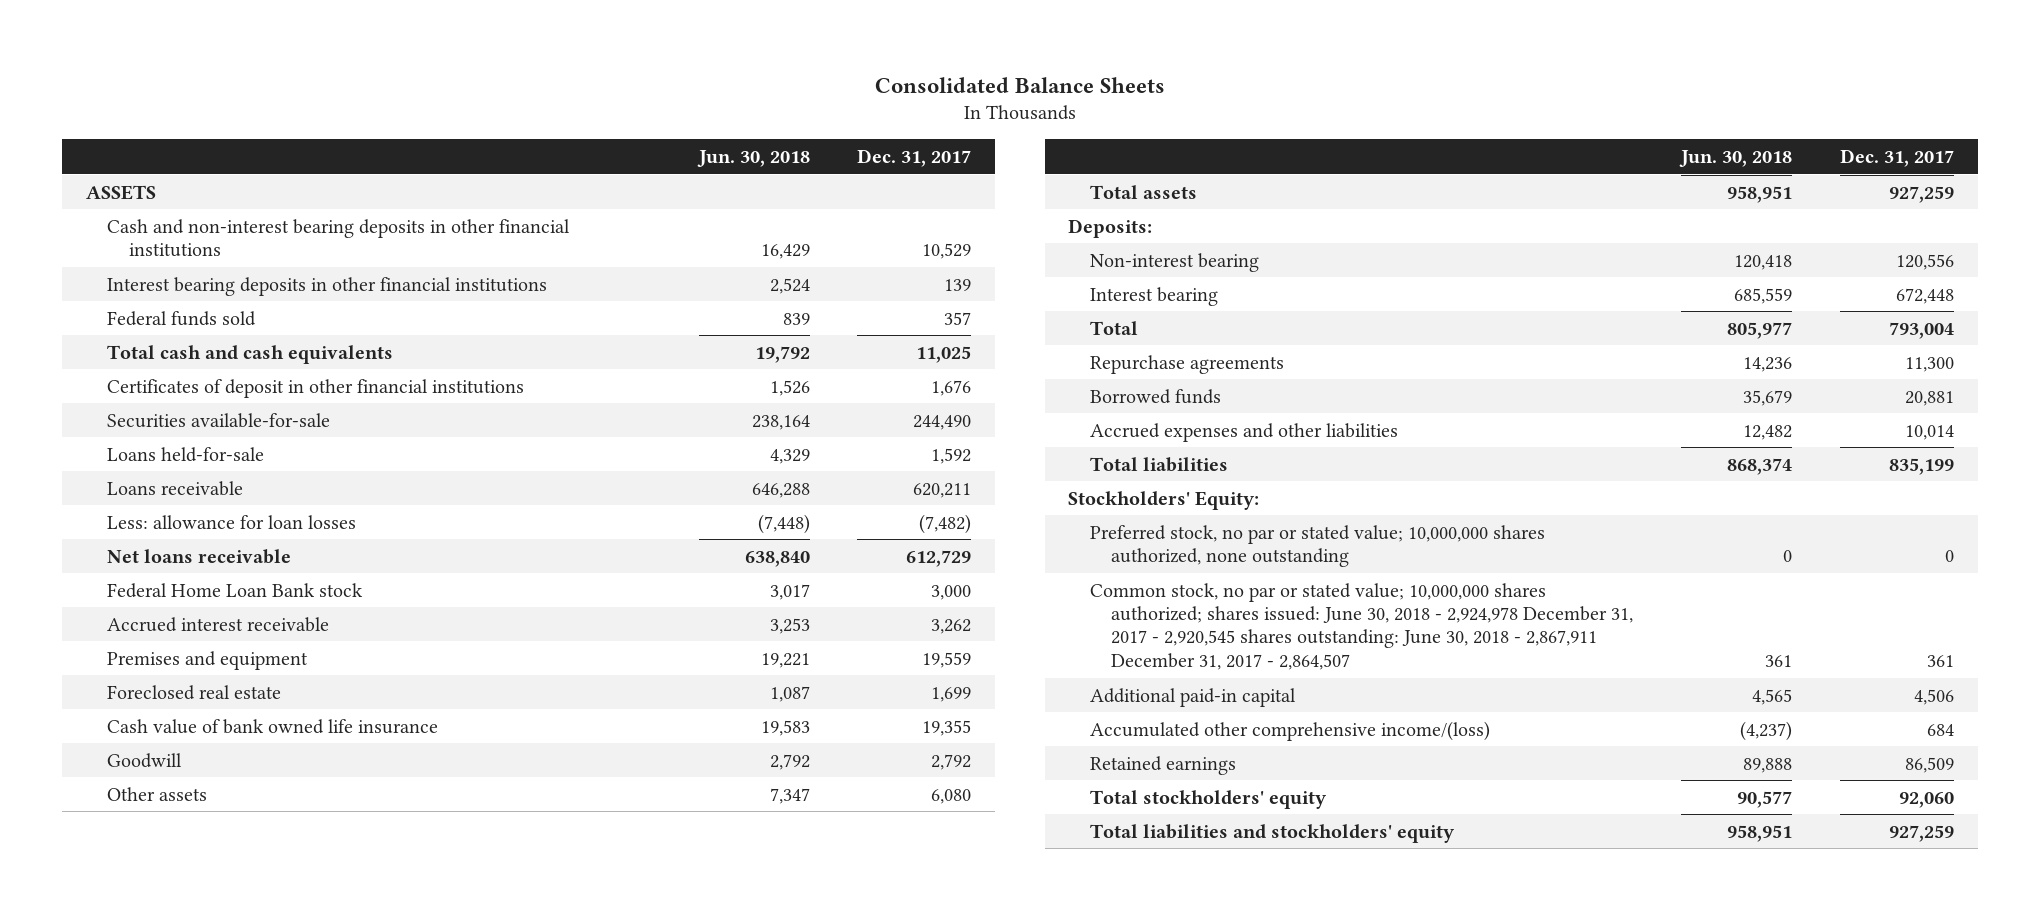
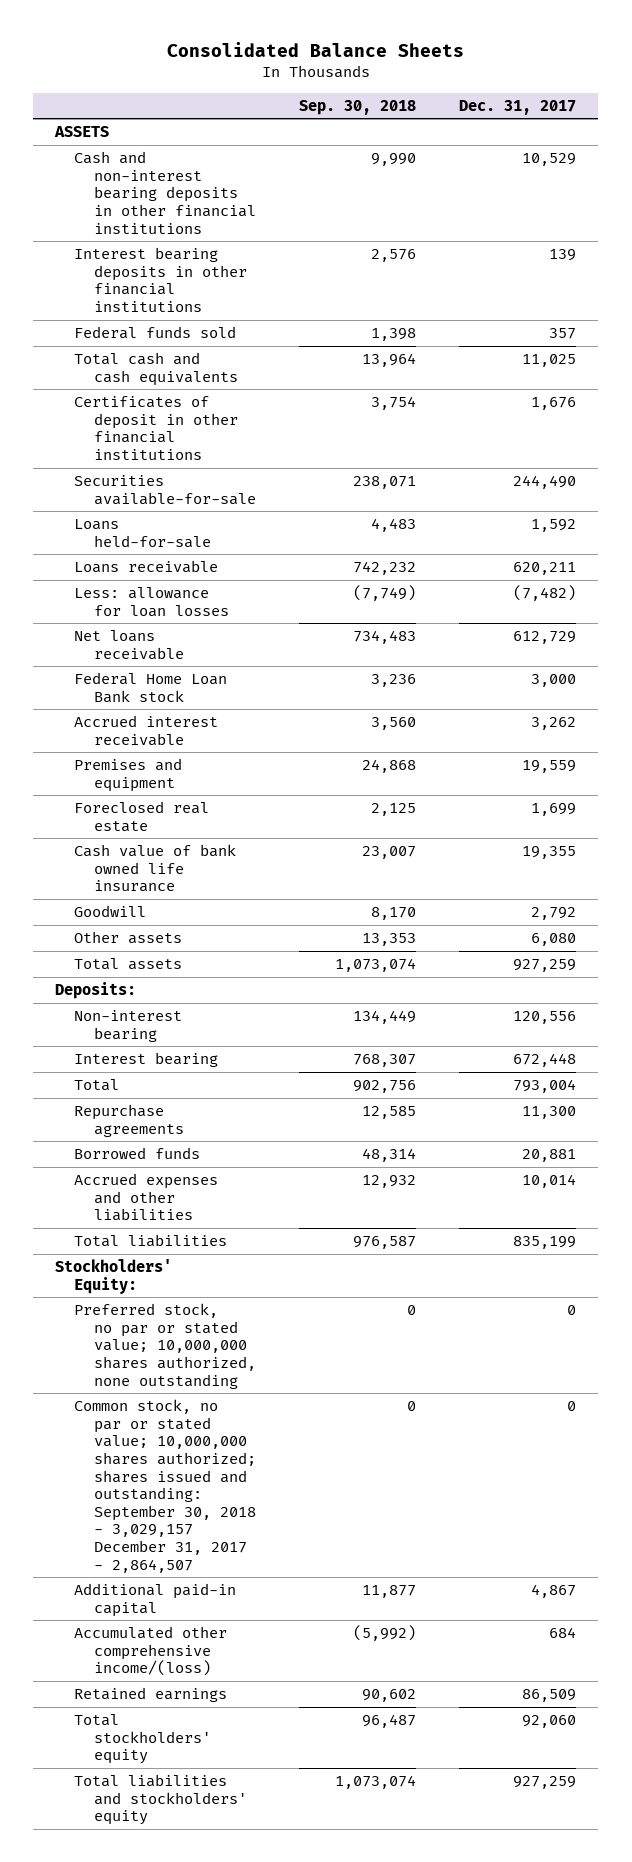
- | Jun. 30, 2018 | Dec. 31, 2017
+ | Sep. 30, 2018 | Dec. 31, 2017
- Common stock, no par or stated value; 10,000,000 shares authorized; shares issued: June 30, 2018 - 2,924,978 December 31, 2017 - 2,920,545 shares outstanding: June 30, 2018 - 2,867,911 December 31, 2017 - 2,864,507 | 361 | 361
- Additional paid-in capital | 4,565 | 4,506
+ Common stock, no par or stated value; 10,000,000 shares authorized; shares issued and outstanding: September 30, 2018 - 3,029,157 December 31, 2017 - 2,864,507 | 0 | 0
+ Additional paid-in capital | 11,877 | 4,867

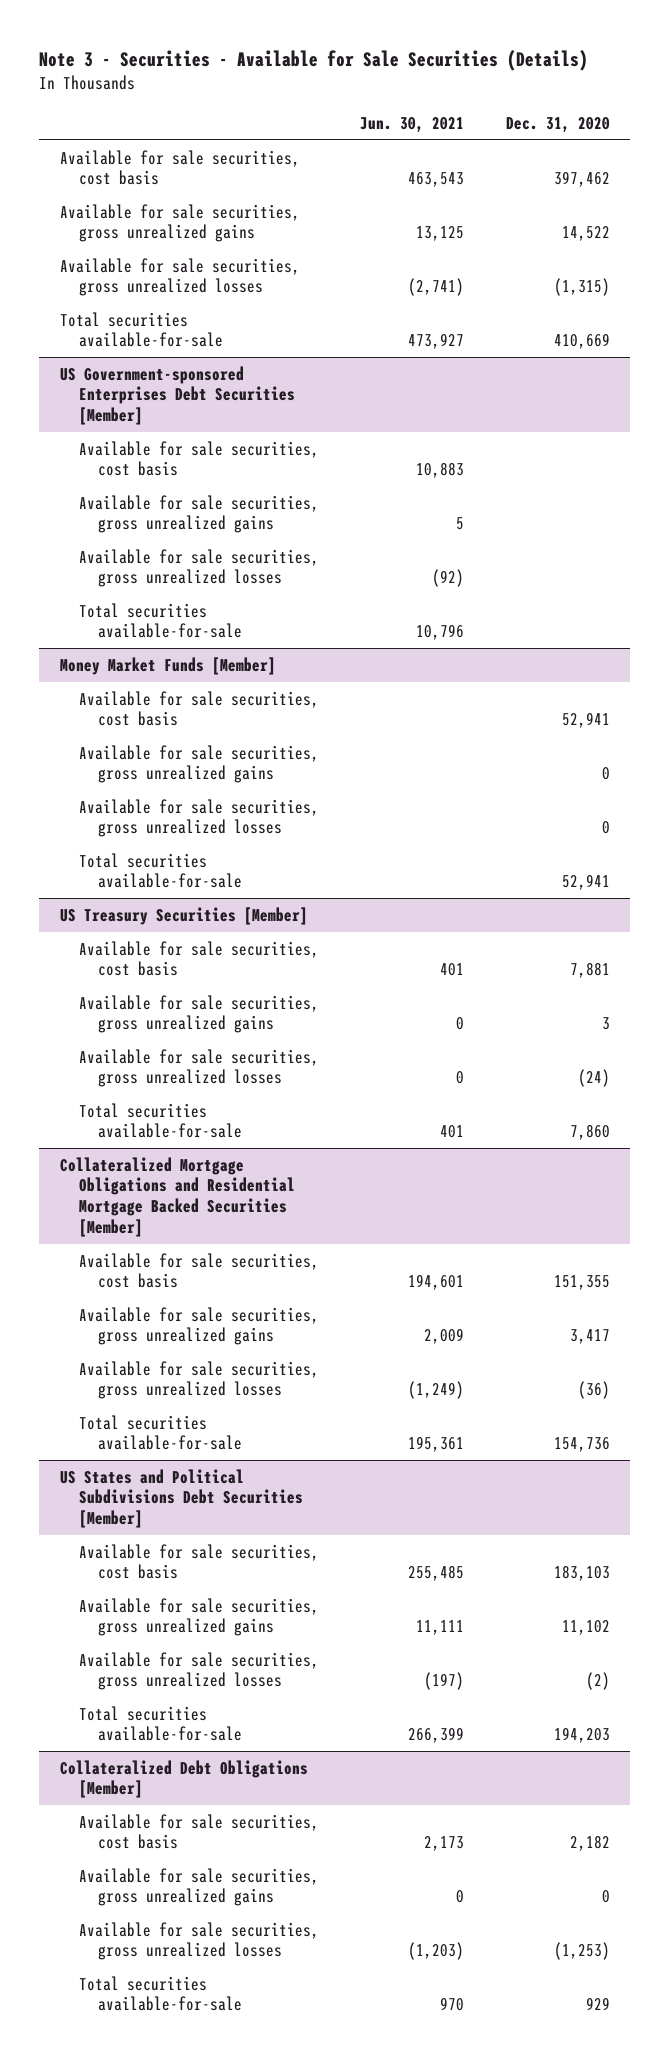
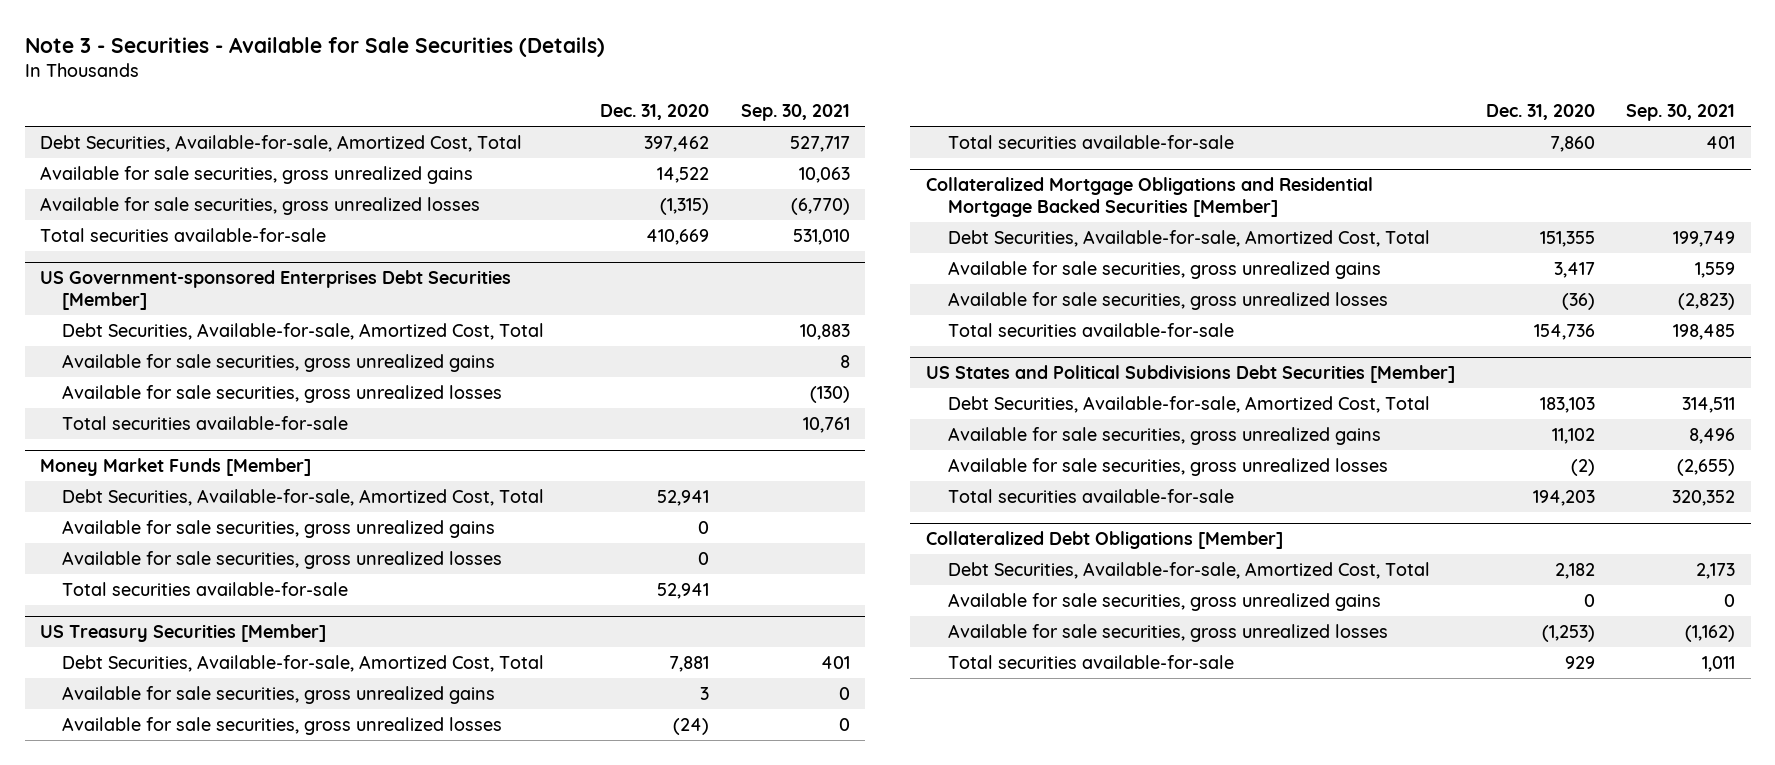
- | Jun. 30, 2021 | Dec. 31, 2020
+ | Dec. 31, 2020 | Sep. 30, 2021
- Available for sale securities, cost basis | 463,543 | 397,462
+ Debt Securities, Available-for-sale, Amortized Cost, Total | 397,462 | 527,717
@ US Government-sponsored Enterprises Debt Securities [Member]
- Available for sale securities, cost basis | 10,883 |
+ Debt Securities, Available-for-sale, Amortized Cost, Total | | 10,883
@ Money Market Funds [Member]
- Available for sale securities, cost basis | | 52,941
+ Debt Securities, Available-for-sale, Amortized Cost, Total | 52,941 |
@ US Treasury Securities [Member]
- Available for sale securities, cost basis | 401 | 7,881
+ Debt Securities, Available-for-sale, Amortized Cost, Total | 7,881 | 401
@ Collateralized Mortgage Obligations and Residential Mortgage Backed Securities [Member]
- Available for sale securities, cost basis | 194,601 | 151,355
+ Debt Securities, Available-for-sale, Amortized Cost, Total | 151,355 | 199,749
@ US States and Political Subdivisions Debt Securities [Member]
- Available for sale securities, cost basis | 255,485 | 183,103
+ Debt Securities, Available-for-sale, Amortized Cost, Total | 183,103 | 314,511
@ Collateralized Debt Obligations [Member]
- Available for sale securities, cost basis | 2,173 | 2,182
+ Debt Securities, Available-for-sale, Amortized Cost, Total | 2,182 | 2,173

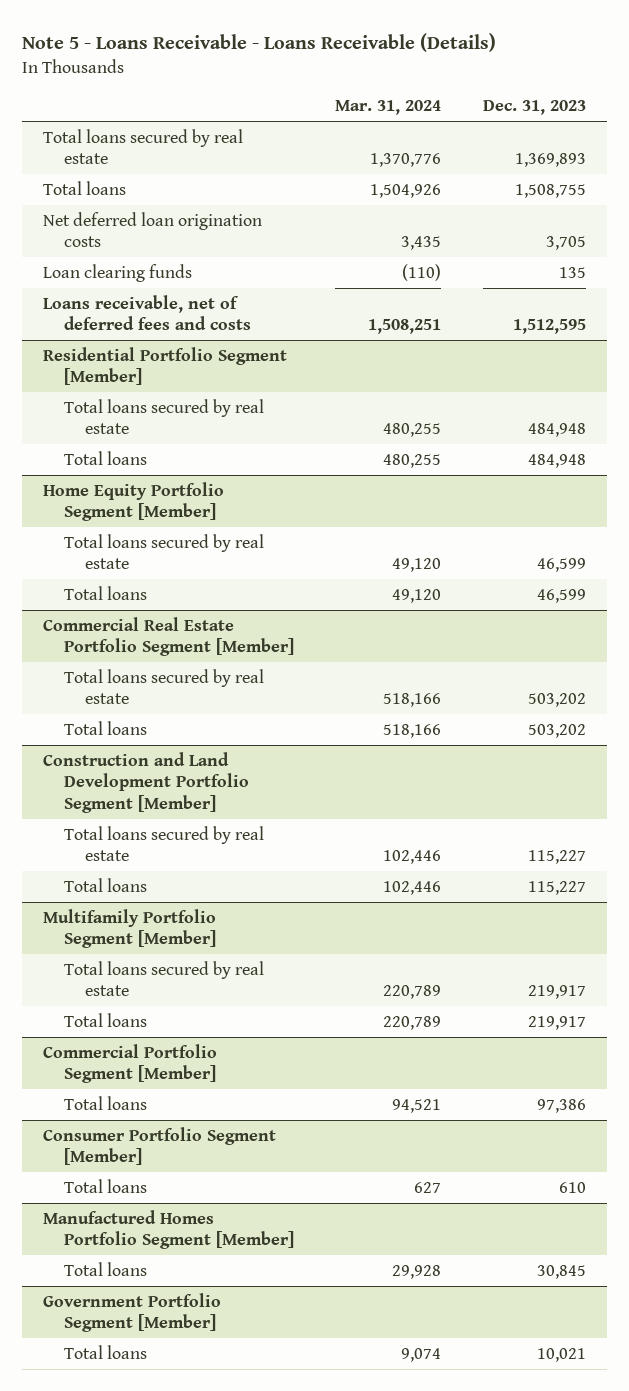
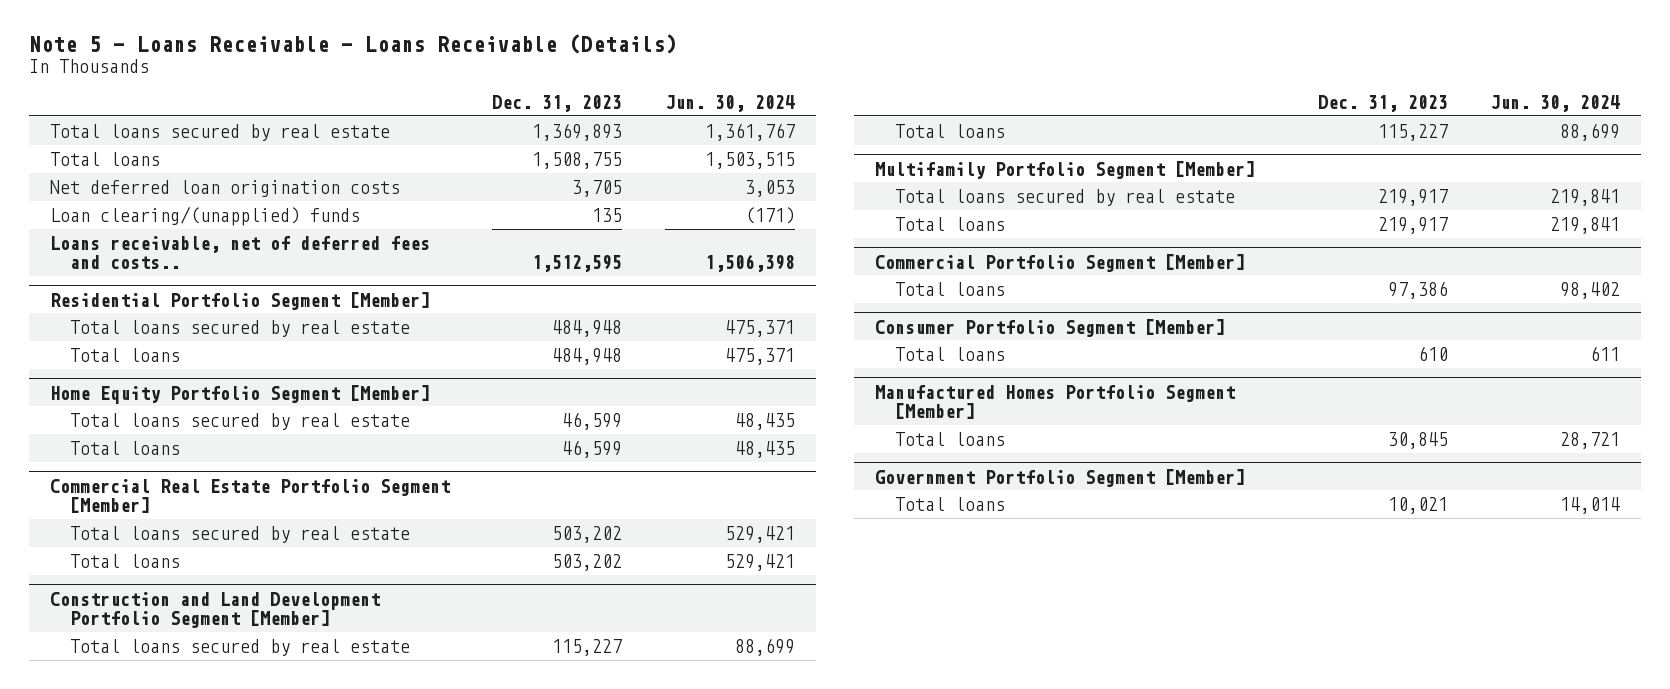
- | Mar. 31, 2024 | Dec. 31, 2023
+ | Dec. 31, 2023 | Jun. 30, 2024
- Loan clearing funds | (110) | 135
- Loans receivable, net of deferred fees and costs | 1,508,251 | 1,512,595
+ Loan clearing/(unapplied) funds | 135 | (171)
+ Loans receivable, net of deferred fees and costs.. | 1,512,595 | 1,506,398

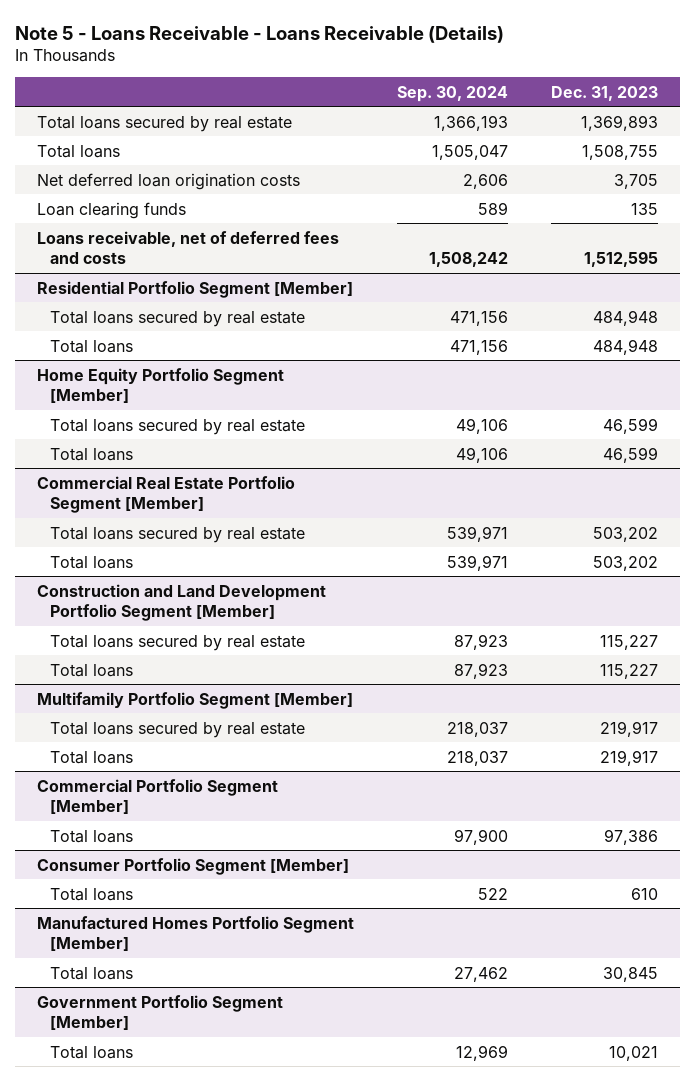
- | Dec. 31, 2023 | Jun. 30, 2024
+ | Sep. 30, 2024 | Dec. 31, 2023
- Loan clearing/(unapplied) funds | 135 | (171)
- Loans receivable, net of deferred fees and costs.. | 1,512,595 | 1,506,398
+ Loan clearing funds | 589 | 135
+ Loans receivable, net of deferred fees and costs | 1,508,242 | 1,512,595

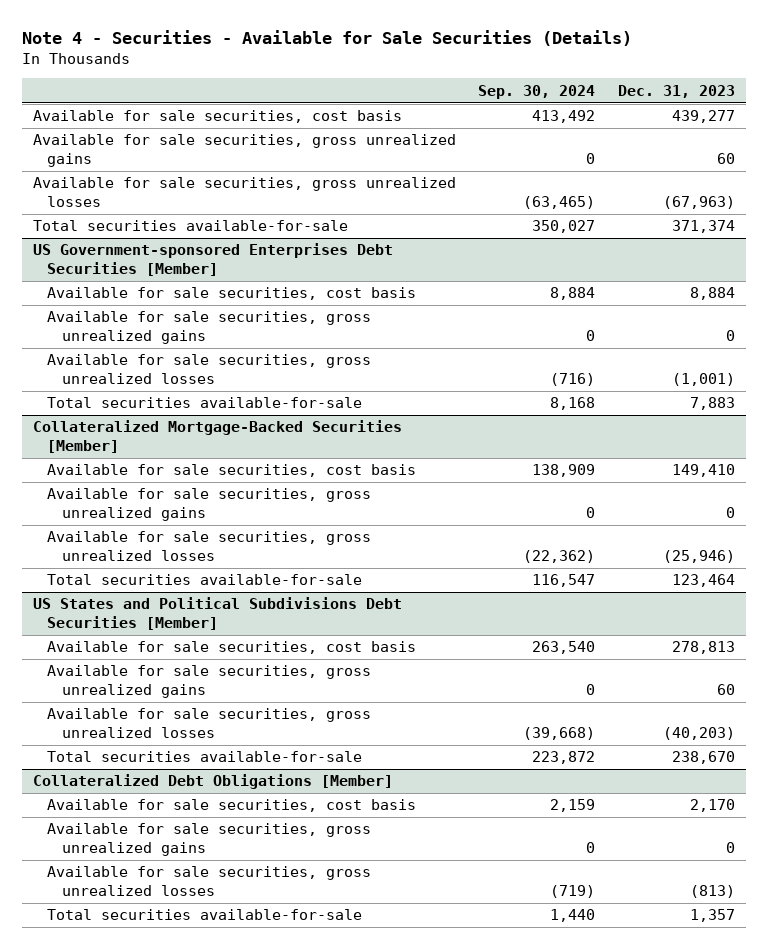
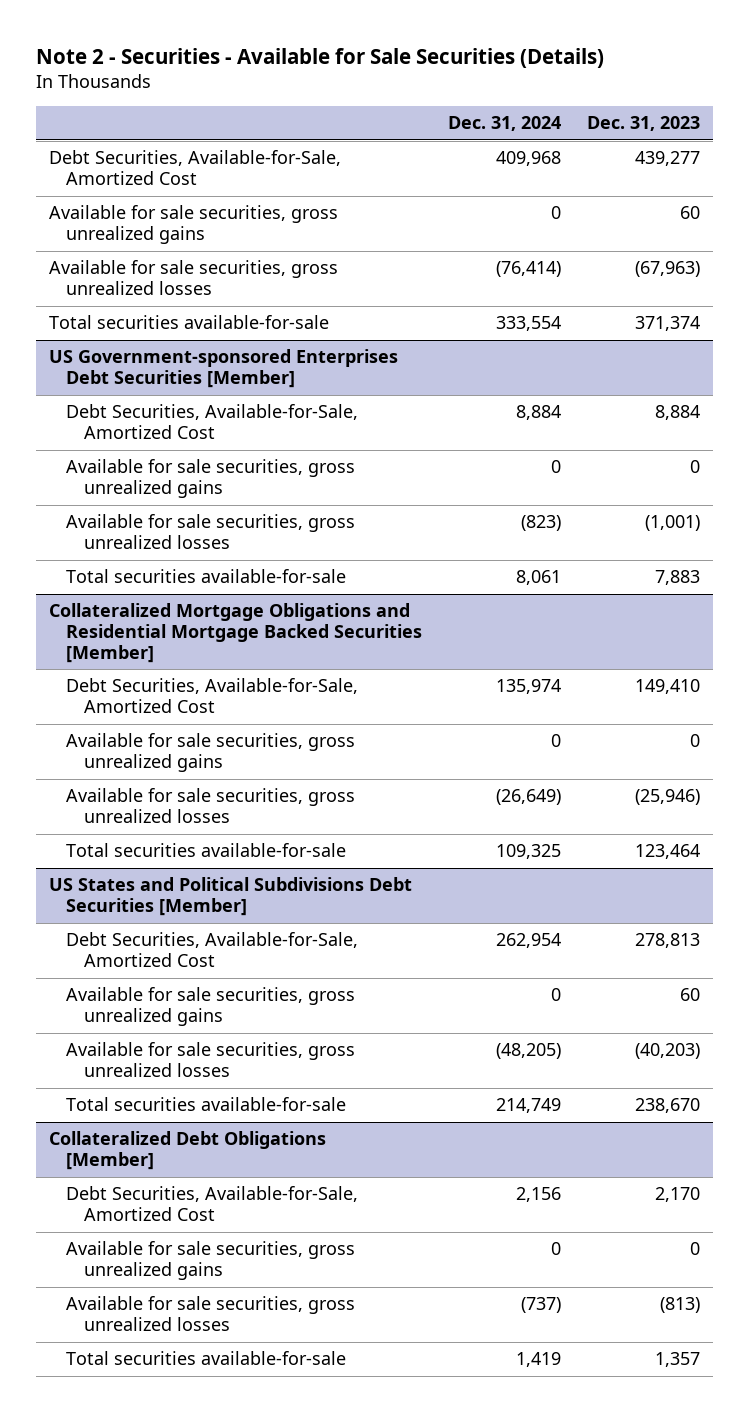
- Note 4 - Securities - Available for Sale Securities (Details)
+ Note 2 - Securities - Available for Sale Securities (Details)
- | Sep. 30, 2024 | Dec. 31, 2023
+ | Dec. 31, 2024 | Dec. 31, 2023
- Available for sale securities, cost basis | 413,492 | 439,277
+ Debt Securities, Available-for-Sale, Amortized Cost | 409,968 | 439,277
@ US Government-sponsored Enterprises Debt Securities [Member]
- Available for sale securities, cost basis | 8,884 | 8,884
+ Debt Securities, Available-for-Sale, Amortized Cost | 8,884 | 8,884
- Collateralized Mortgage-Backed Securities [Member]
- Available for sale securities, cost basis | 138,909 | 149,410
+ Collateralized Mortgage Obligations and Residential Mortgage Backed Securities [Member]
+ Debt Securities, Available-for-Sale, Amortized Cost | 135,974 | 149,410
@ US States and Political Subdivisions Debt Securities [Member]
- Available for sale securities, cost basis | 263,540 | 278,813
+ Debt Securities, Available-for-Sale, Amortized Cost | 262,954 | 278,813
@ Collateralized Debt Obligations [Member]
- Available for sale securities, cost basis | 2,159 | 2,170
+ Debt Securities, Available-for-Sale, Amortized Cost | 2,156 | 2,170

